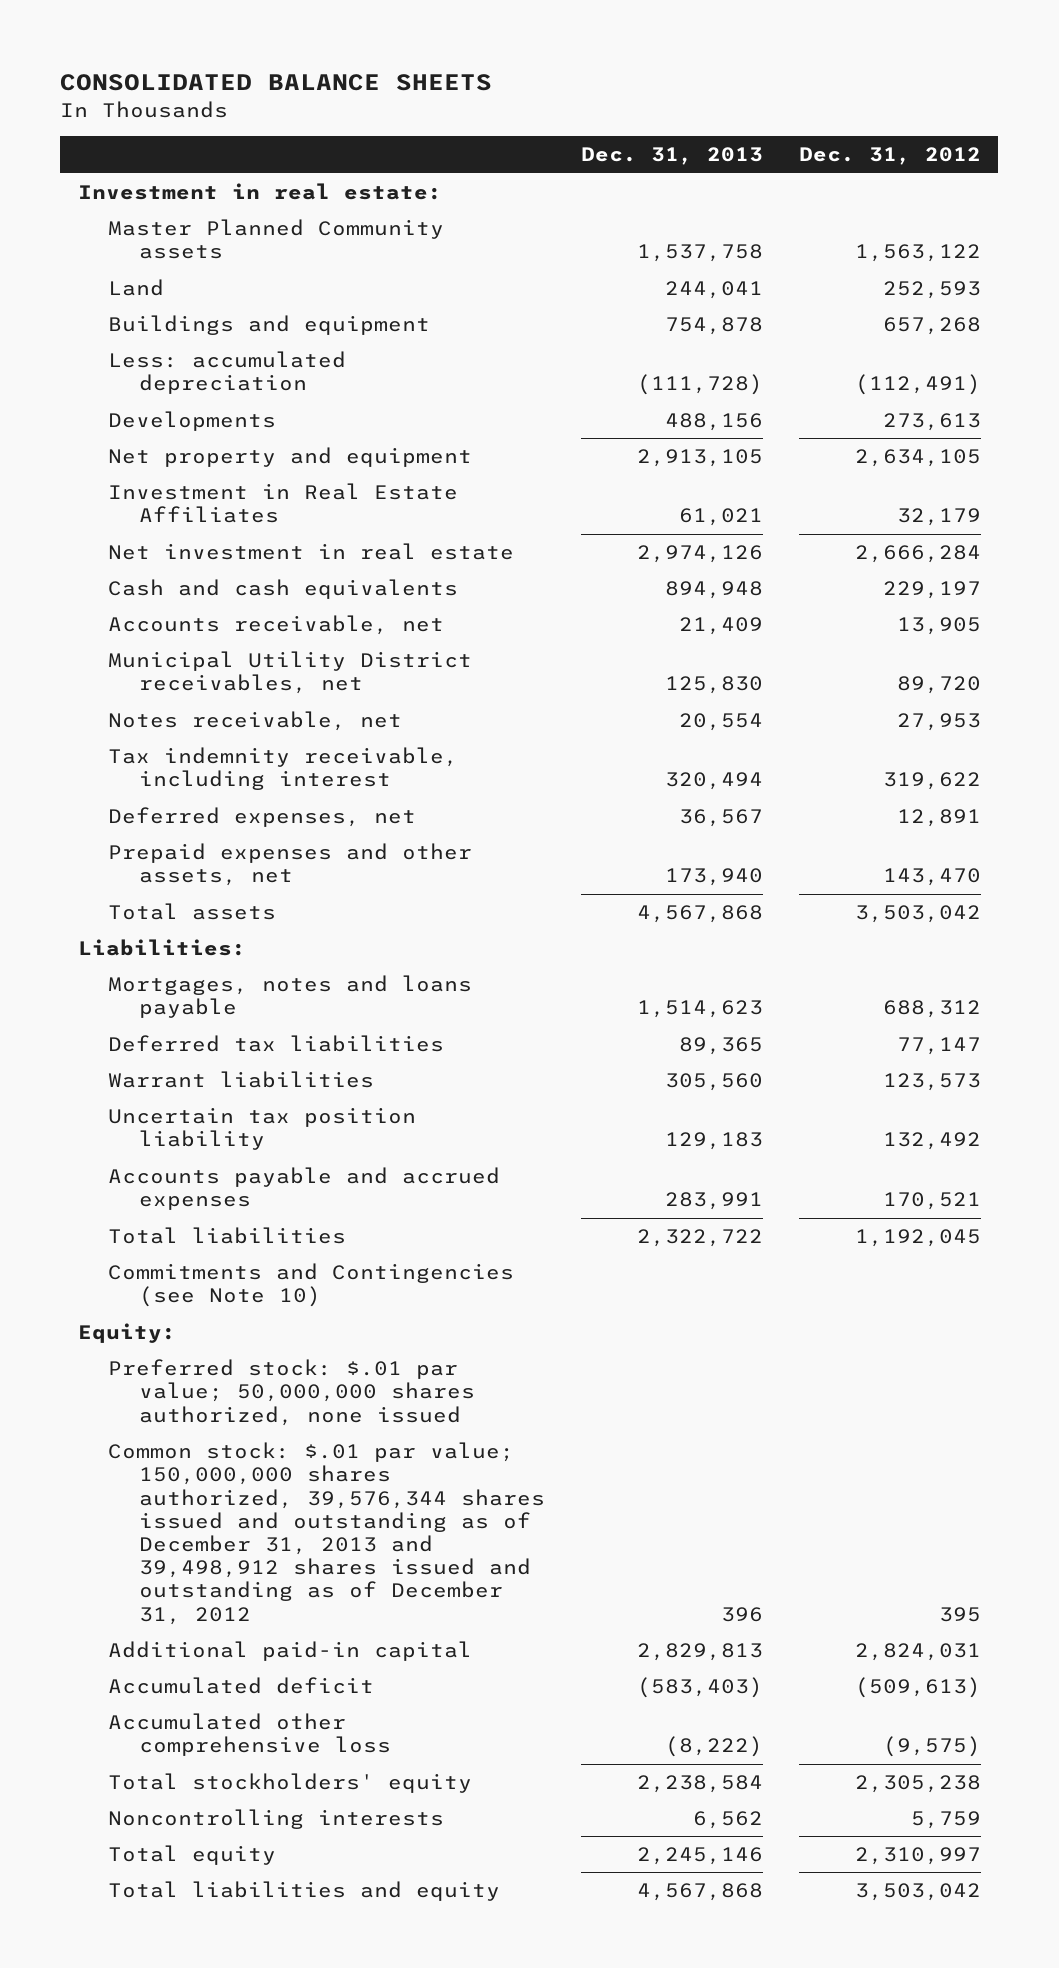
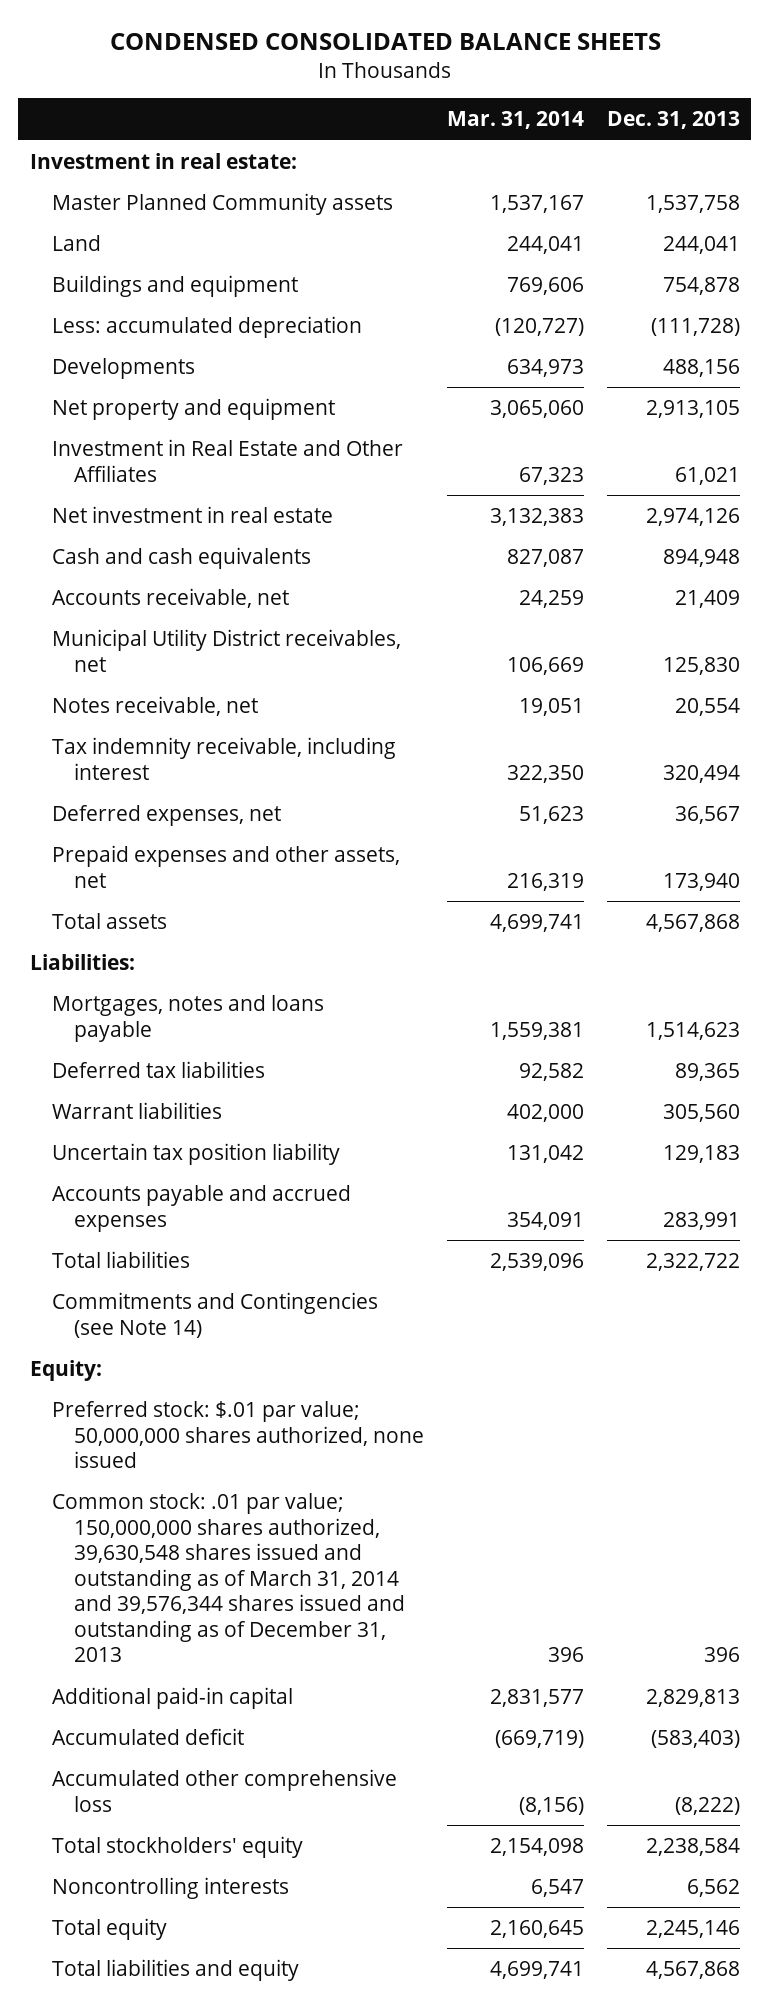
- CONSOLIDATED BALANCE SHEETS
+ CONDENSED CONSOLIDATED BALANCE SHEETS
- | Dec. 31, 2013 | Dec. 31, 2012
+ | Mar. 31, 2014 | Dec. 31, 2013
- Investment in Real Estate Affiliates | 61,021 | 32,179
+ Investment in Real Estate and Other Affiliates | 67,323 | 61,021
- Commitments and Contingencies (see Note 10)
+ Commitments and Contingencies (see Note 14)
- Common stock: $.01 par value; 150,000,000 shares authorized, 39,576,344 shares issued and outstanding as of December 31, 2013 and 39,498,912 shares issued and outstanding as of December 31, 2012 | 396 | 395
+ Common stock: .01 par value; 150,000,000 shares authorized, 39,630,548 shares issued and outstanding as of March 31, 2014 and 39,576,344 shares issued and outstanding as of December 31, 2013 | 396 | 396

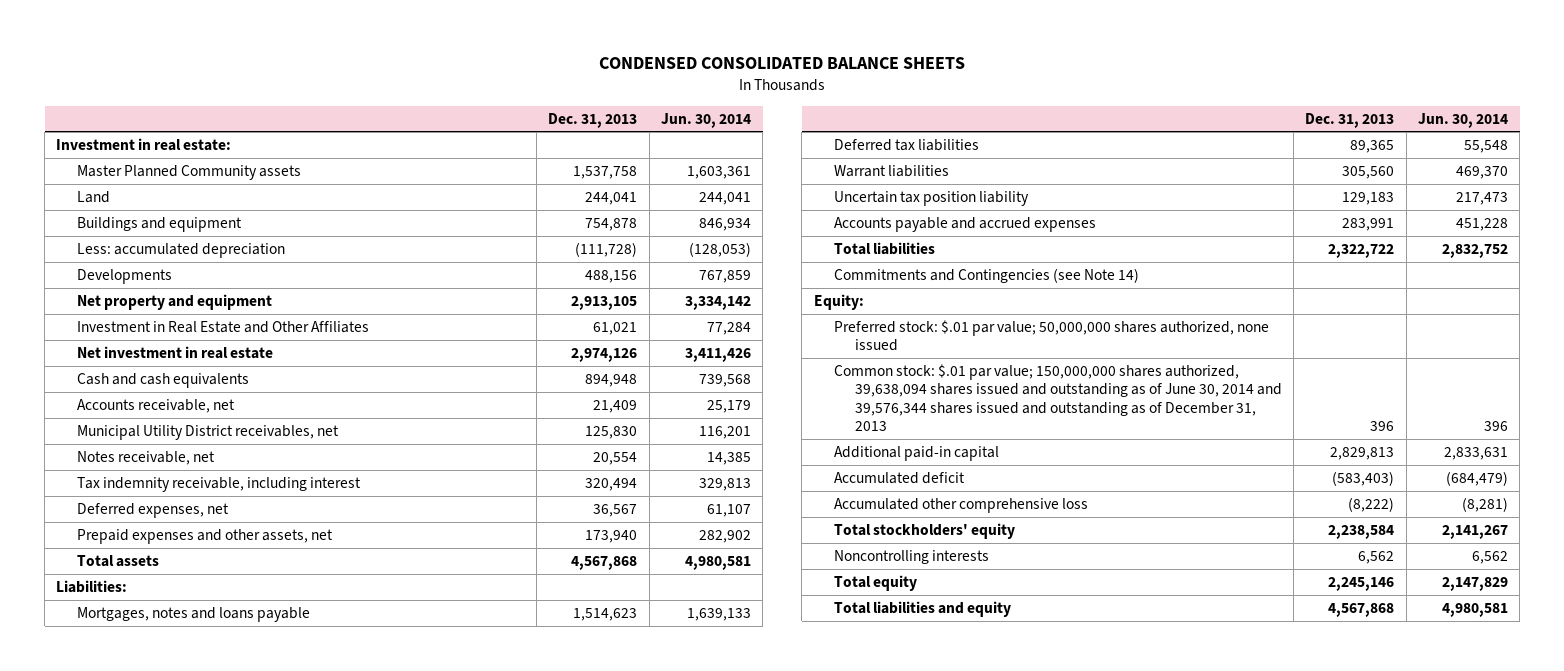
- | Mar. 31, 2014 | Dec. 31, 2013
+ | Dec. 31, 2013 | Jun. 30, 2014
- Common stock: .01 par value; 150,000,000 shares authorized, 39,630,548 shares issued and outstanding as of March 31, 2014 and 39,576,344 shares issued and outstanding as of December 31, 2013 | 396 | 396
+ Common stock: $.01 par value; 150,000,000 shares authorized, 39,638,094 shares issued and outstanding as of June 30, 2014 and 39,576,344 shares issued and outstanding as of December 31, 2013 | 396 | 396

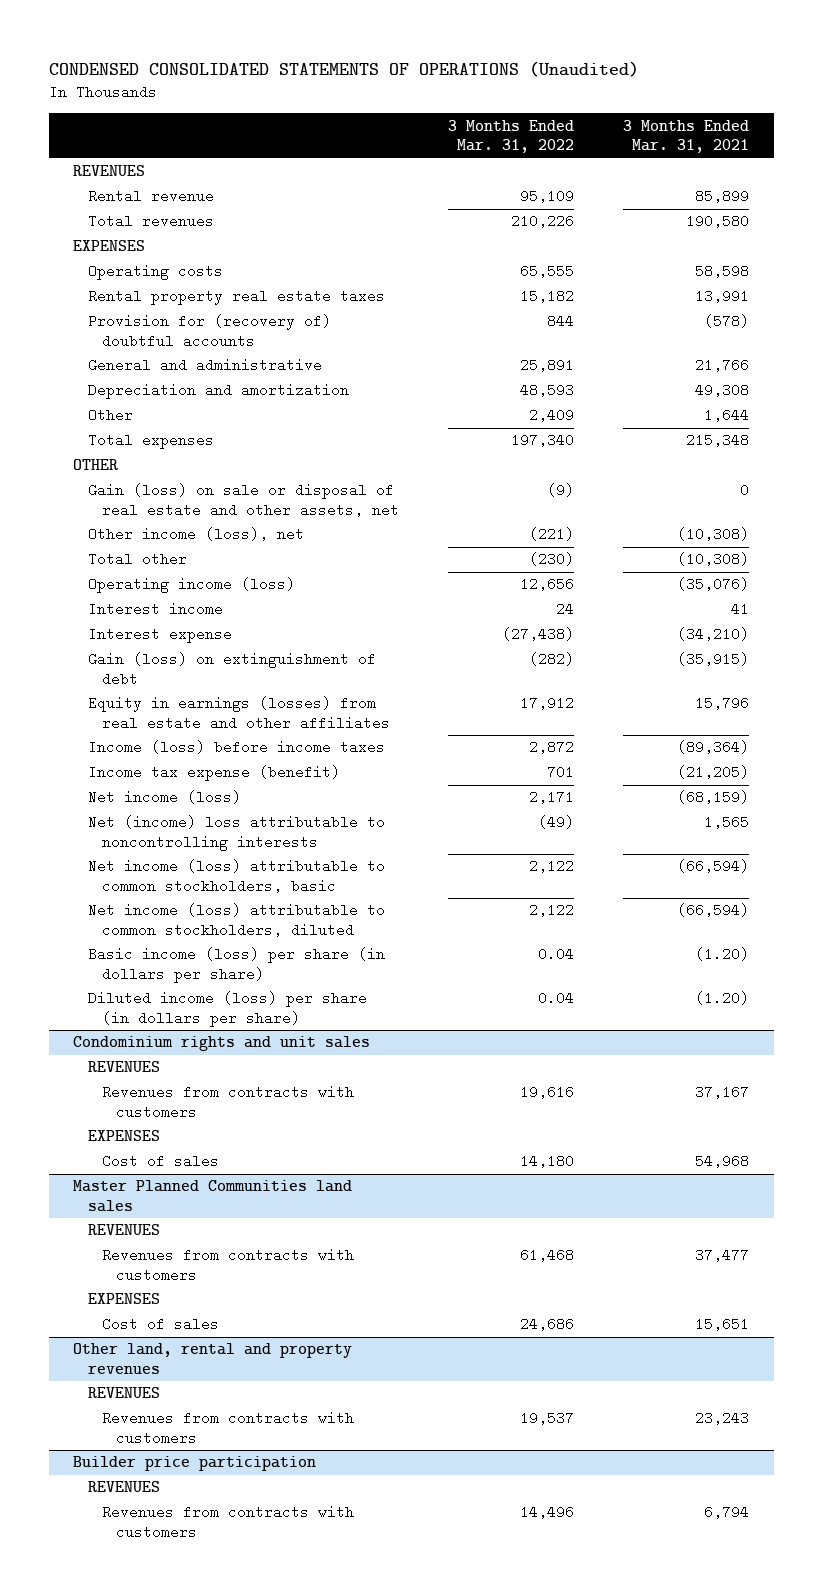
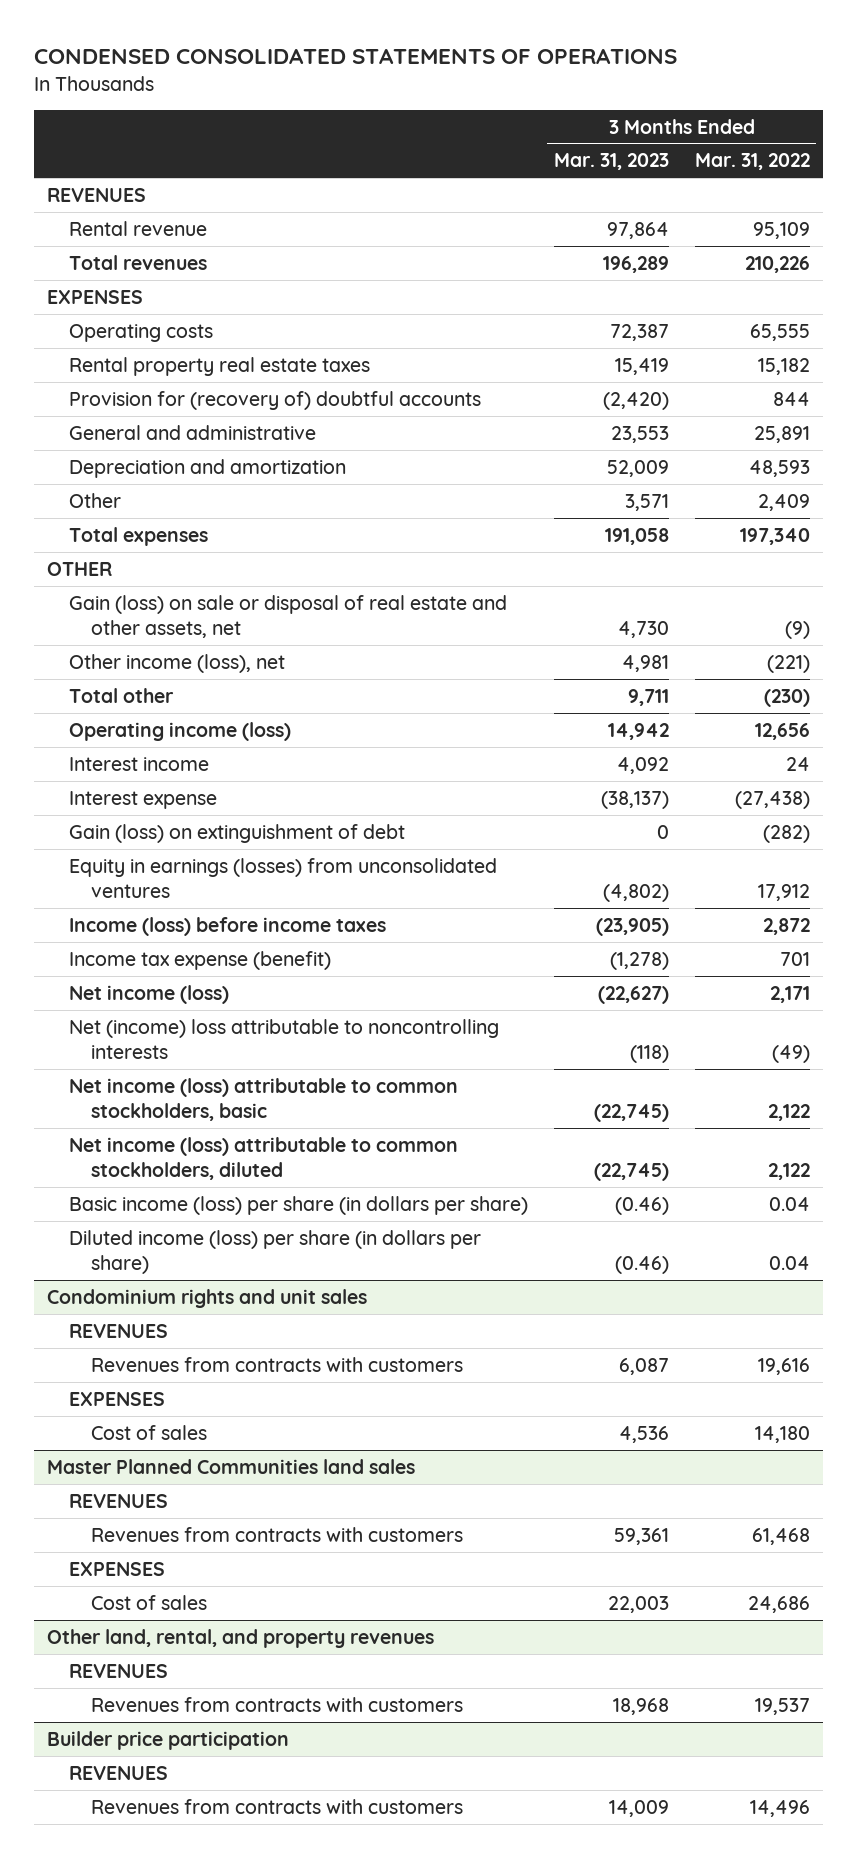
- CONDENSED CONSOLIDATED STATEMENTS OF OPERATIONS (Unaudited)
+ CONDENSED CONSOLIDATED STATEMENTS OF OPERATIONS
- | 3 Months Ended Mar. 31, 2022 | 3 Months Ended Mar. 31, 2021
+ | 3 Months Ended Mar. 31, 2023 | 3 Months Ended Mar. 31, 2022
- Equity in earnings (losses) from real estate and other affiliates | 17,912 | 15,796
+ Equity in earnings (losses) from unconsolidated ventures | (4,802) | 17,912
- Other land, rental and property revenues
+ Other land, rental, and property revenues

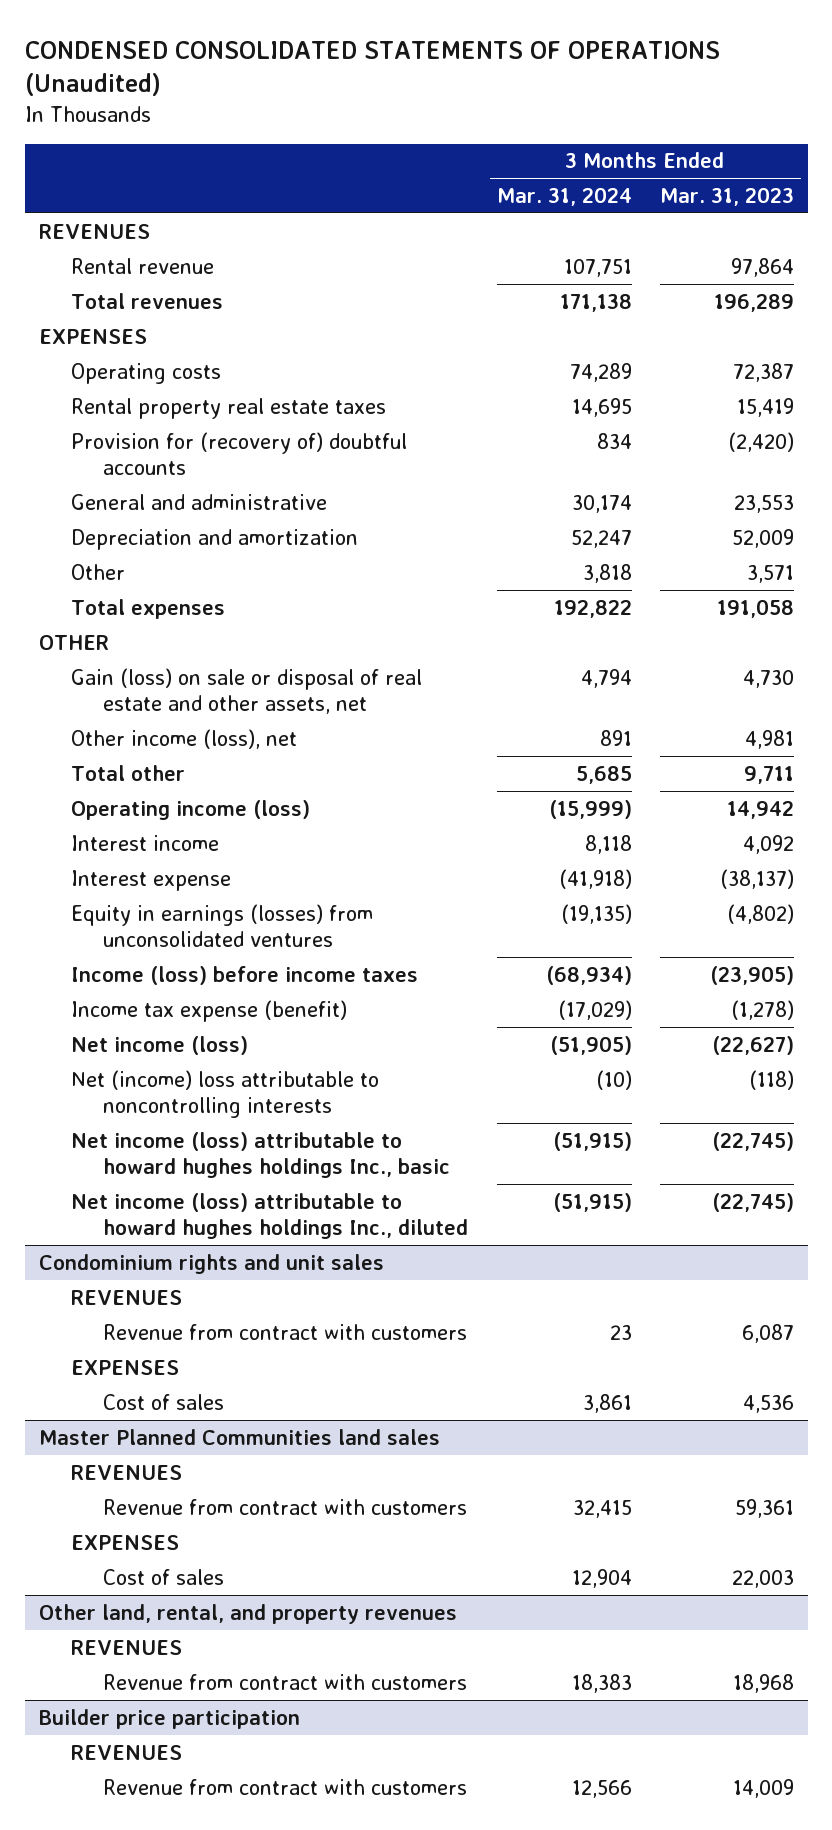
- CONDENSED CONSOLIDATED STATEMENTS OF OPERATIONS
+ CONDENSED CONSOLIDATED STATEMENTS OF OPERATIONS (Unaudited)
- | 3 Months Ended Mar. 31, 2023 | 3 Months Ended Mar. 31, 2022
+ | 3 Months Ended Mar. 31, 2024 | 3 Months Ended Mar. 31, 2023
- Gain (loss) on extinguishment of debt | 0 | (282)
- Net income (loss) attributable to common stockholders, basic | (22,745) | 2,122
- Net income (loss) attributable to common stockholders, diluted | (22,745) | 2,122
- Basic income (loss) per share (in dollars per share) | (0.46) | 0.04
- Diluted income (loss) per share (in dollars per share) | (0.46) | 0.04
+ Net income (loss) attributable to howard hughes holdings Inc., basic | (51,915) | (22,745)
+ Net income (loss) attributable to howard hughes holdings Inc., diluted | (51,915) | (22,745)
@ Condominium rights and unit sales
- Revenues from contracts with customers | 6,087 | 19,616
+ Revenue from contract with customers | 23 | 6,087
@ Master Planned Communities land sales
- Revenues from contracts with customers | 59,361 | 61,468
+ Revenue from contract with customers | 32,415 | 59,361
@ Other land, rental, and property revenues
- Revenues from contracts with customers | 18,968 | 19,537
+ Revenue from contract with customers | 18,383 | 18,968
@ Builder price participation
- Revenues from contracts with customers | 14,009 | 14,496
+ Revenue from contract with customers | 12,566 | 14,009

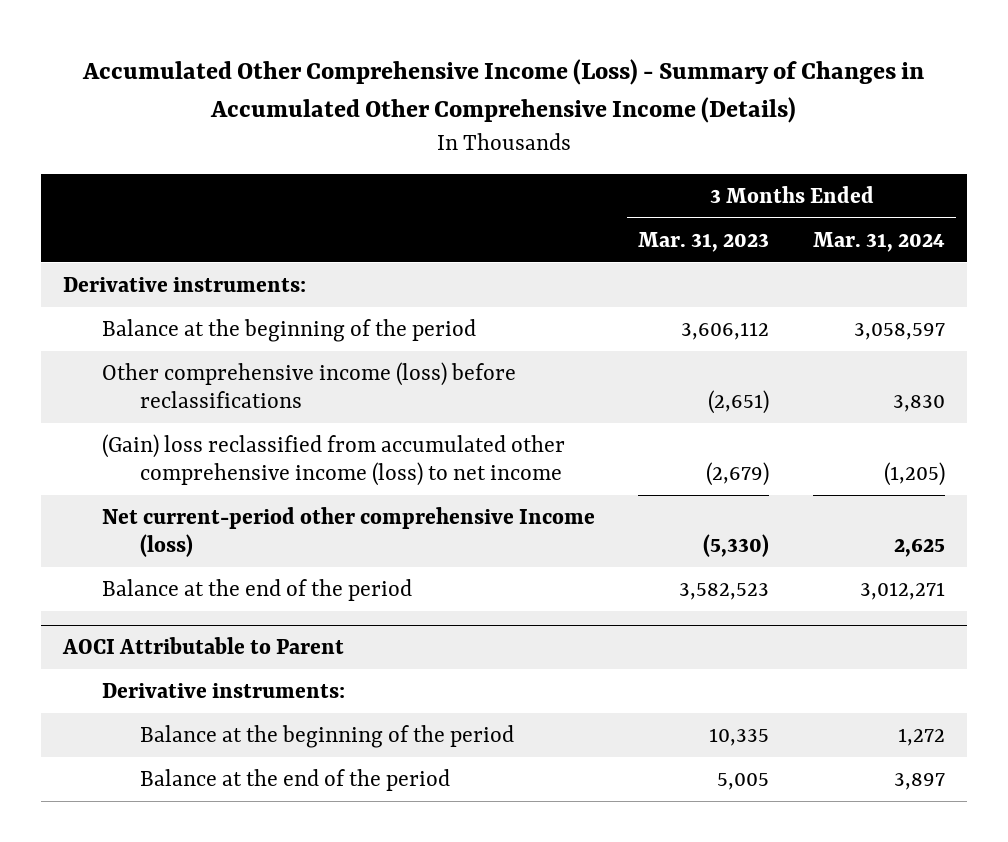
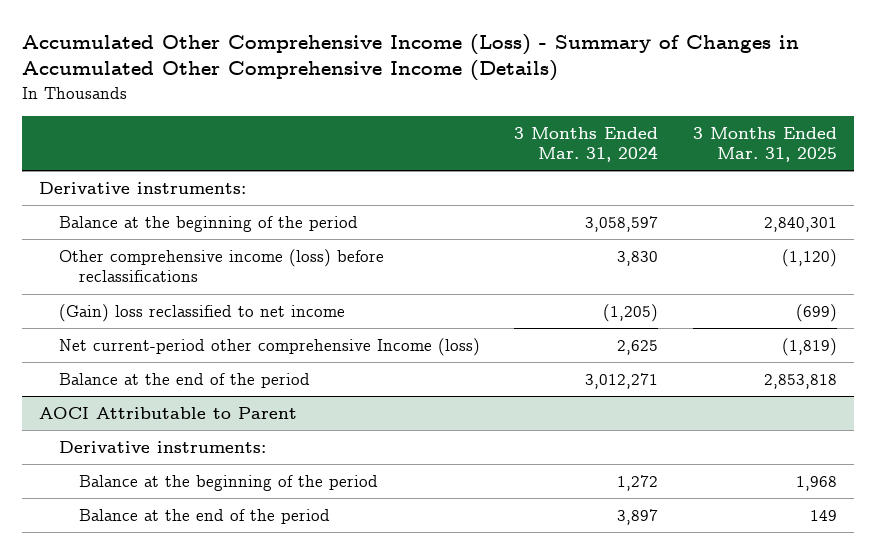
- | 3 Months Ended Mar. 31, 2023 | 3 Months Ended Mar. 31, 2024
+ | 3 Months Ended Mar. 31, 2024 | 3 Months Ended Mar. 31, 2025
- (Gain) loss reclassified from accumulated other comprehensive income (loss) to net income | (2,679) | (1,205)
+ (Gain) loss reclassified to net income | (1,205) | (699)

